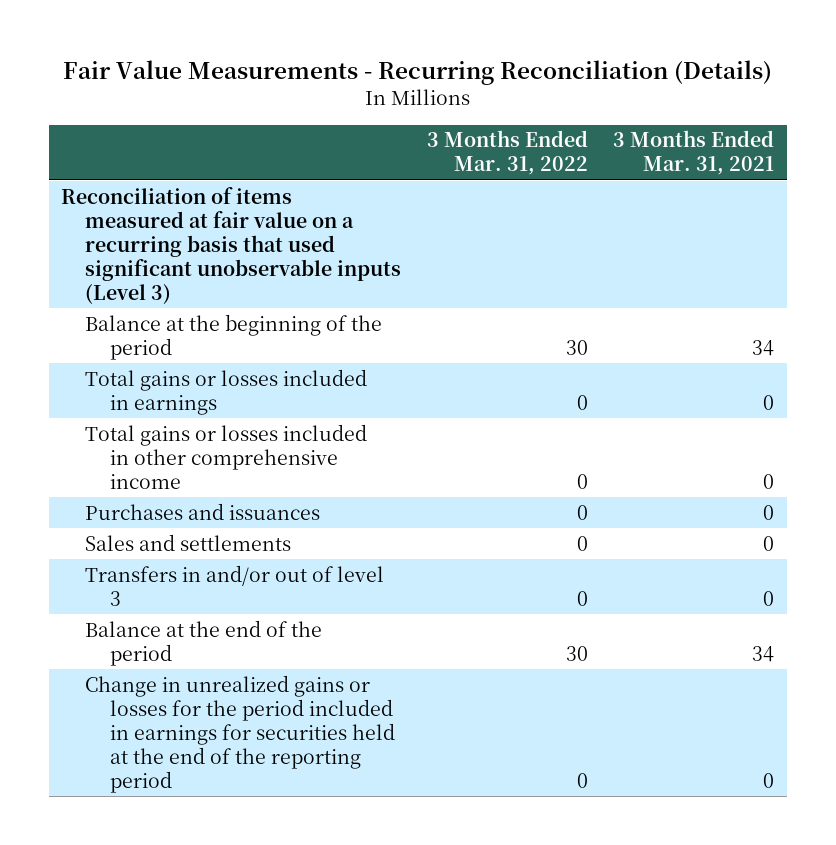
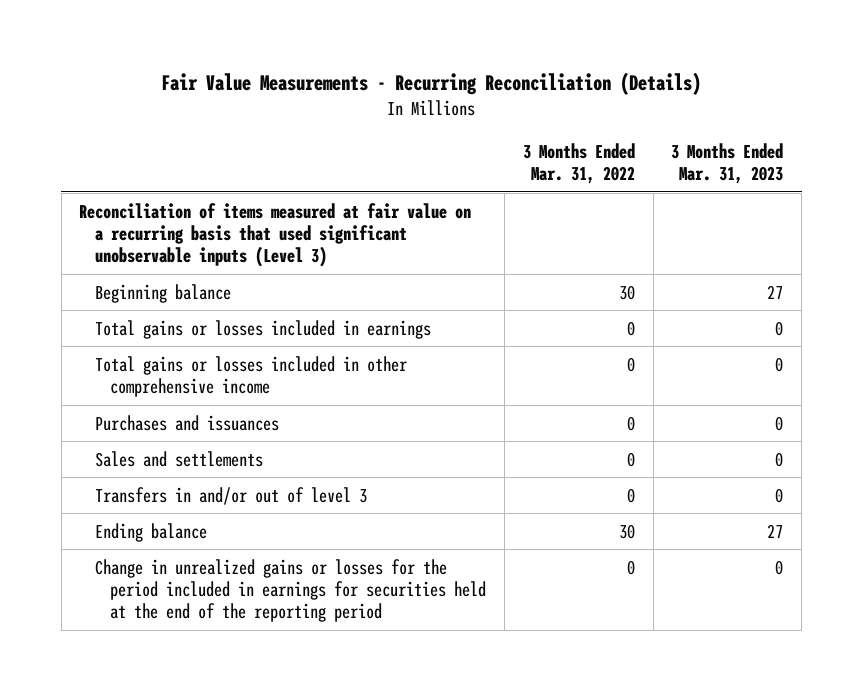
- | 3 Months Ended Mar. 31, 2022 | 3 Months Ended Mar. 31, 2021
+ | 3 Months Ended Mar. 31, 2022 | 3 Months Ended Mar. 31, 2023
- Balance at the beginning of the period | 30 | 34
+ Beginning balance | 30 | 27
- Balance at the end of the period | 30 | 34
+ Ending balance | 30 | 27

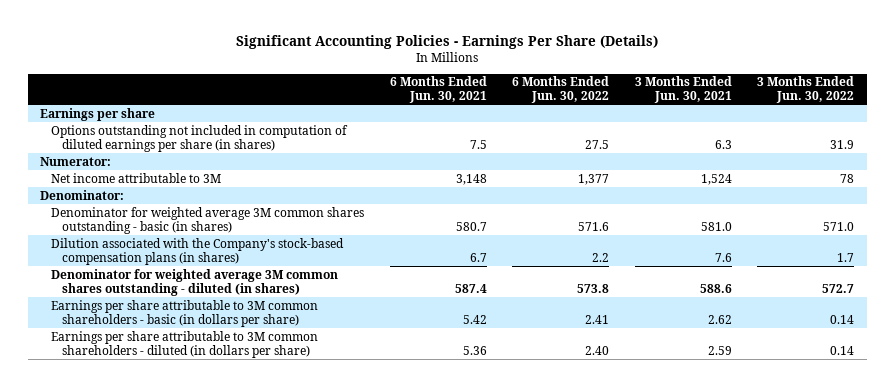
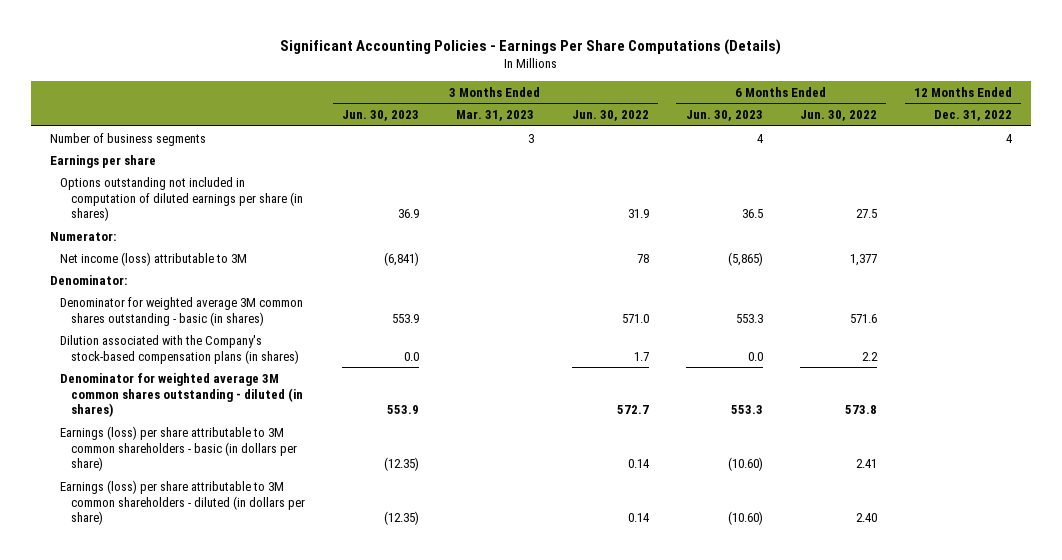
- Significant Accounting Policies - Earnings Per Share (Details)
+ Significant Accounting Policies - Earnings Per Share Computations (Details)
- | 6 Months Ended Jun. 30, 2021 | 6 Months Ended Jun. 30, 2022 | 3 Months Ended Jun. 30, 2021 | 3 Months Ended Jun. 30, 2022
+ | 3 Months Ended Jun. 30, 2023 | 3 Months Ended Mar. 31, 2023 | 3 Months Ended Jun. 30, 2022 | 6 Months Ended Jun. 30, 2023 | 6 Months Ended Jun. 30, 2022 | 12 Months Ended Dec. 31, 2022
+ Number of business segments | | 3 | | 4 | | 4
- Net income attributable to 3M | 3,148 | 1,377 | 1,524 | 78
+ Net income (loss) attributable to 3M | (6,841) | | 78 | (5,865) | 1,377 |
- Earnings per share attributable to 3M common shareholders - basic (in dollars per share) | 5.42 | 2.41 | 2.62 | 0.14
- Earnings per share attributable to 3M common shareholders - diluted (in dollars per share) | 5.36 | 2.40 | 2.59 | 0.14
+ Earnings (loss) per share attributable to 3M common shareholders - basic (in dollars per share) | (12.35) | | 0.14 | (10.60) | 2.41 |
+ Earnings (loss) per share attributable to 3M common shareholders - diluted (in dollars per share) | (12.35) | | 0.14 | (10.60) | 2.40 |

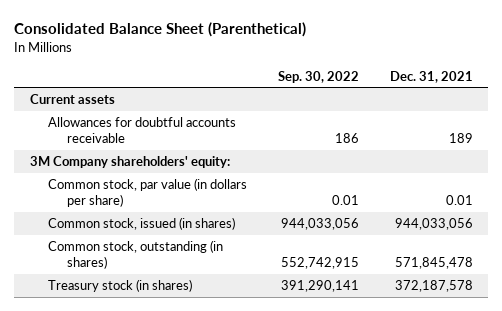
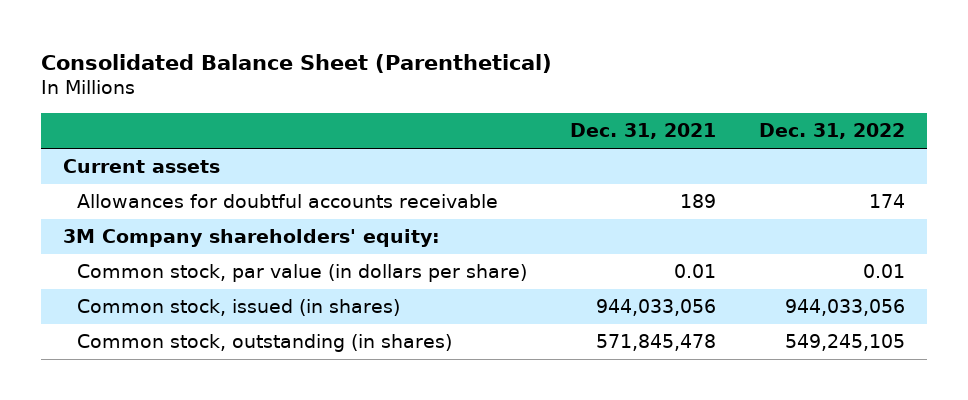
- | Sep. 30, 2022 | Dec. 31, 2021
+ | Dec. 31, 2021 | Dec. 31, 2022
- Treasury stock (in shares) | 391,290,141 | 372,187,578

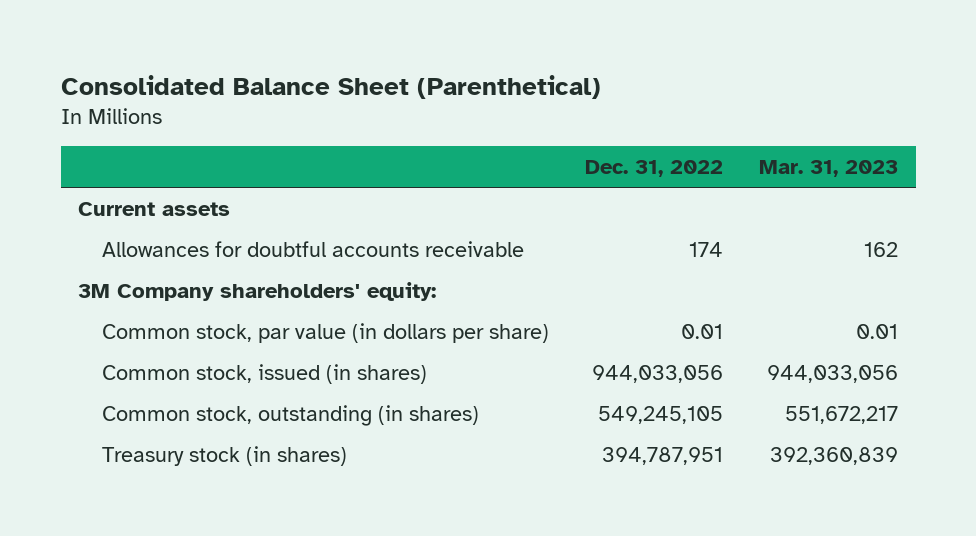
- | Dec. 31, 2021 | Dec. 31, 2022
+ | Dec. 31, 2022 | Mar. 31, 2023
+ Treasury stock (in shares) | 394,787,951 | 392,360,839

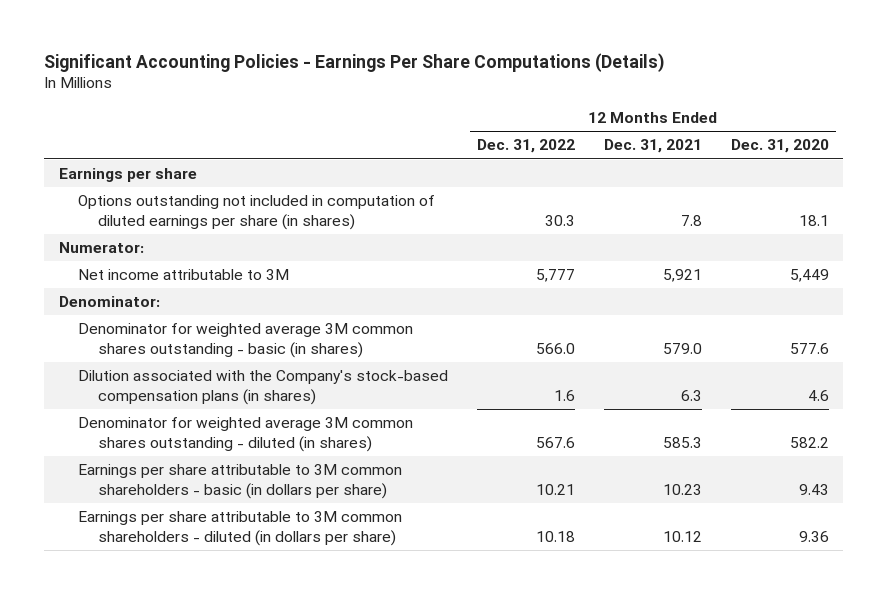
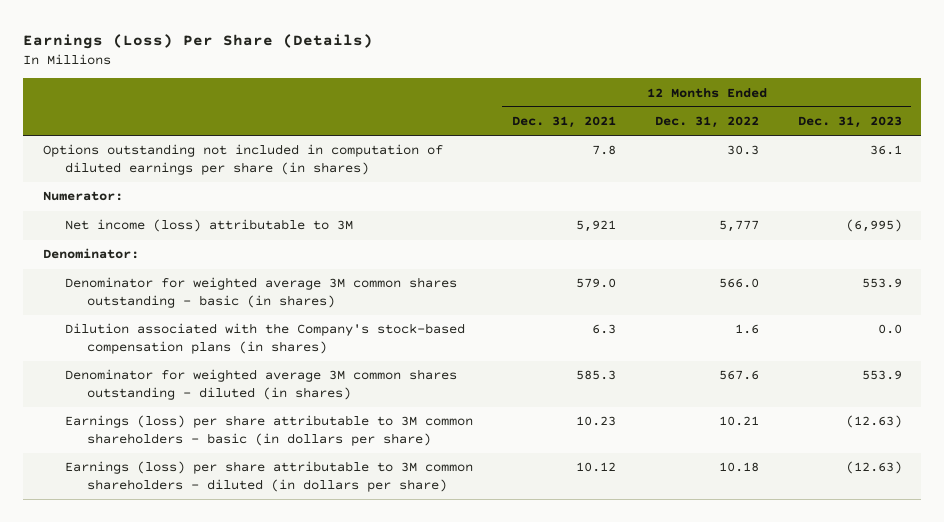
- Significant Accounting Policies - Earnings Per Share Computations (Details)
+ Earnings (Loss) Per Share (Details)
- | 12 Months Ended Dec. 31, 2022 | 12 Months Ended Dec. 31, 2021 | 12 Months Ended Dec. 31, 2020
+ | 12 Months Ended Dec. 31, 2021 | 12 Months Ended Dec. 31, 2022 | 12 Months Ended Dec. 31, 2023
- Earnings per share
- Net income attributable to 3M | 5,777 | 5,921 | 5,449
+ Net income (loss) attributable to 3M | 5,921 | 5,777 | (6,995)
- Earnings per share attributable to 3M common shareholders - basic (in dollars per share) | 10.21 | 10.23 | 9.43
- Earnings per share attributable to 3M common shareholders - diluted (in dollars per share) | 10.18 | 10.12 | 9.36
+ Earnings (loss) per share attributable to 3M common shareholders - basic (in dollars per share) | 10.23 | 10.21 | (12.63)
+ Earnings (loss) per share attributable to 3M common shareholders - diluted (in dollars per share) | 10.12 | 10.18 | (12.63)

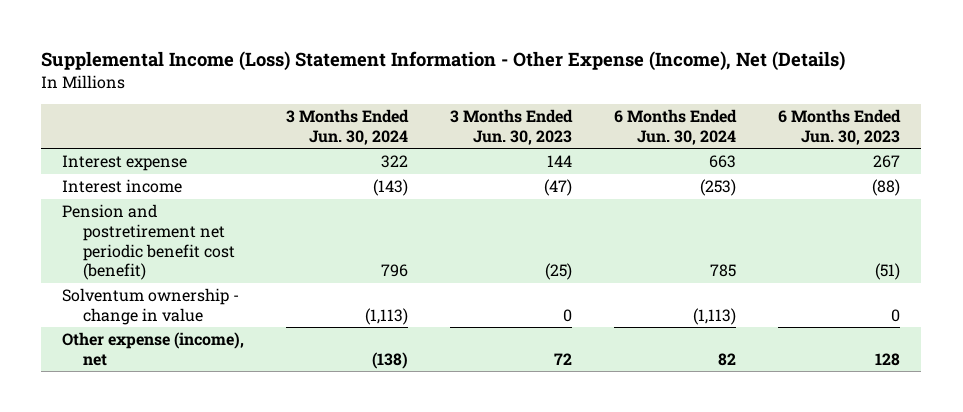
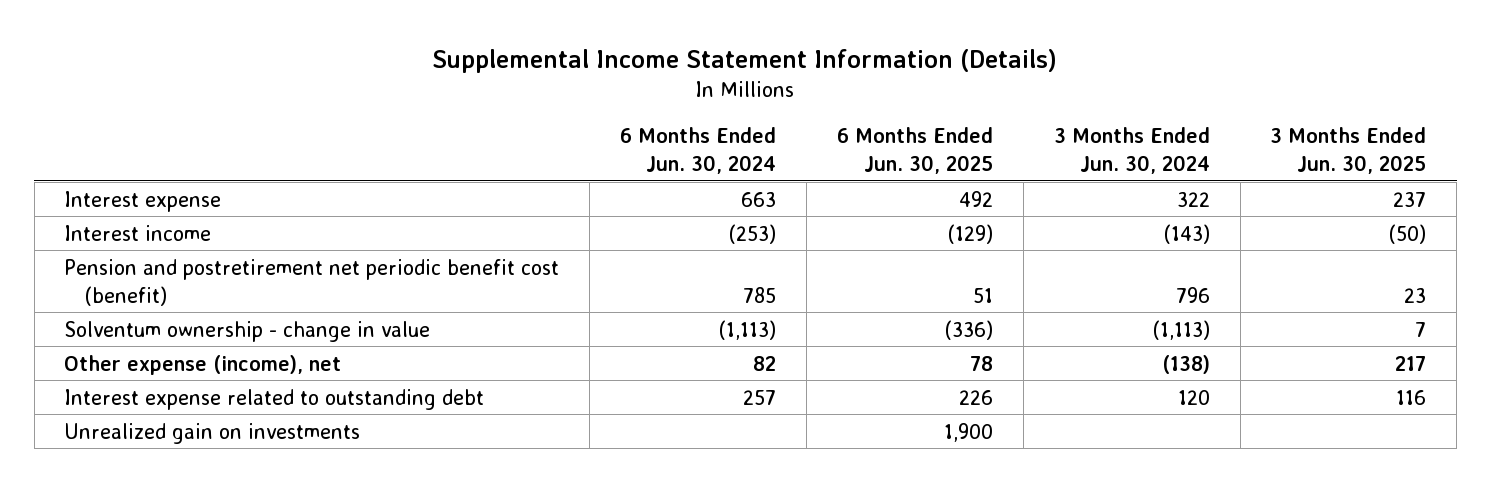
- Supplemental Income (Loss) Statement Information - Other Expense (Income), Net (Details)
+ Supplemental Income Statement Information (Details)
- | 3 Months Ended Jun. 30, 2024 | 3 Months Ended Jun. 30, 2023 | 6 Months Ended Jun. 30, 2024 | 6 Months Ended Jun. 30, 2023
+ | 6 Months Ended Jun. 30, 2024 | 6 Months Ended Jun. 30, 2025 | 3 Months Ended Jun. 30, 2024 | 3 Months Ended Jun. 30, 2025
+ Interest expense related to outstanding debt | 257 | 226 | 120 | 116
+ Unrealized gain on investments | | 1,900 | |

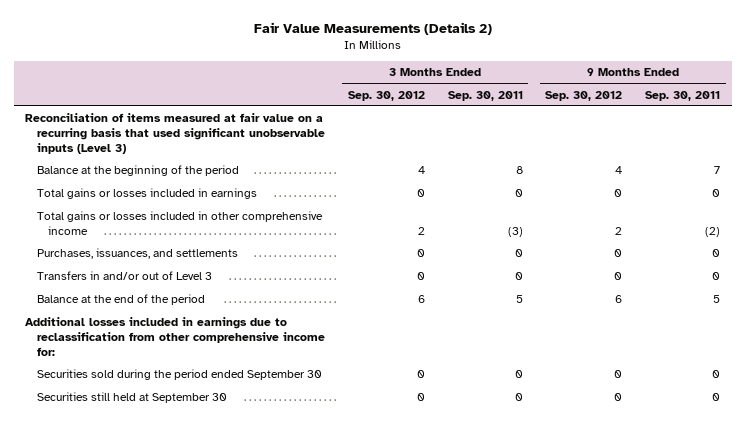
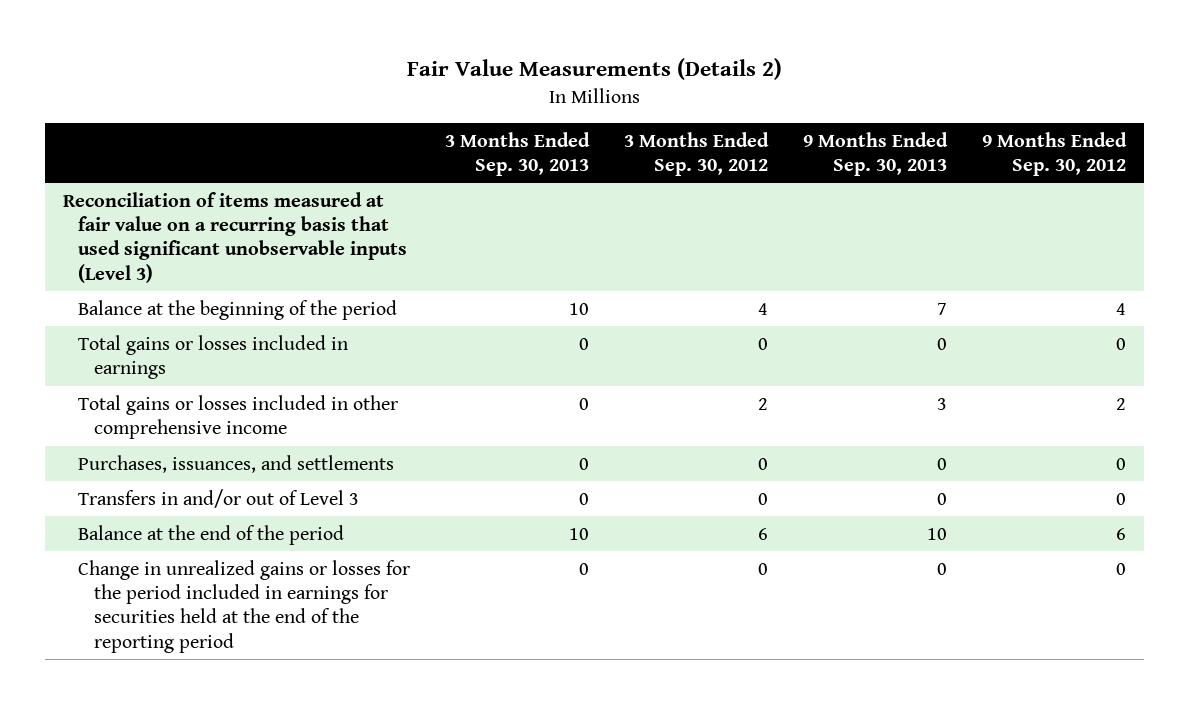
- | 3 Months Ended Sep. 30, 2012 | 3 Months Ended Sep. 30, 2011 | 9 Months Ended Sep. 30, 2012 | 9 Months Ended Sep. 30, 2011
+ | 3 Months Ended Sep. 30, 2013 | 3 Months Ended Sep. 30, 2012 | 9 Months Ended Sep. 30, 2013 | 9 Months Ended Sep. 30, 2012
- Additional losses included in earnings due to reclassification from other comprehensive income for:
- Securities sold during the period ended September 30 | 0 | 0 | 0 | 0
- Securities still held at September 30 | 0 | 0 | 0 | 0
+ Change in unrealized gains or losses for the period included in earnings for securities held at the end of the reporting period | 0 | 0 | 0 | 0

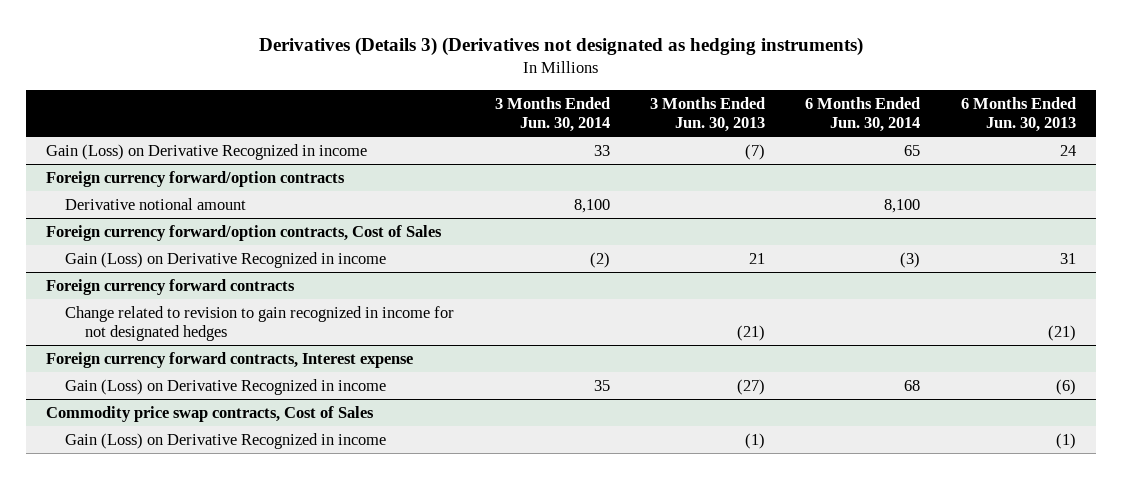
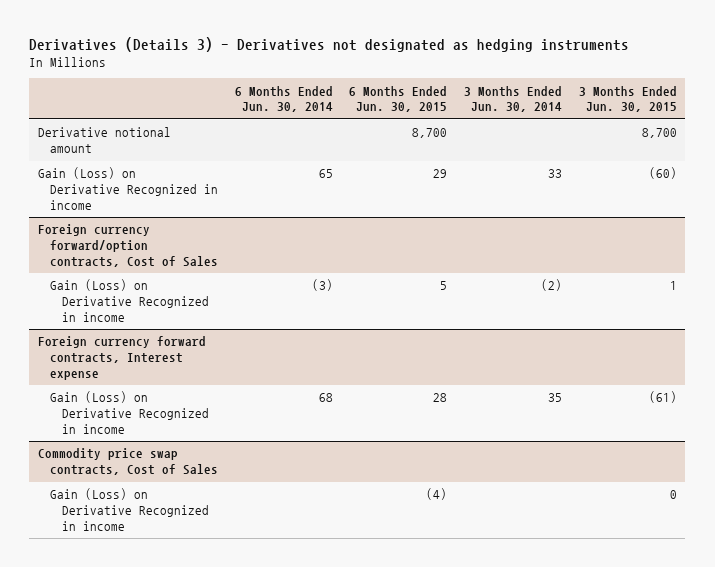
- Derivatives (Details 3) (Derivatives not designated as hedging instruments)
+ Derivatives (Details 3) - Derivatives not designated as hedging instruments
- | 3 Months Ended Jun. 30, 2014 | 3 Months Ended Jun. 30, 2013 | 6 Months Ended Jun. 30, 2014 | 6 Months Ended Jun. 30, 2013
+ | 6 Months Ended Jun. 30, 2014 | 6 Months Ended Jun. 30, 2015 | 3 Months Ended Jun. 30, 2014 | 3 Months Ended Jun. 30, 2015
+ Derivative notional amount | | 8,700 | | 8,700
- Foreign currency forward/option contracts
- Derivative notional amount | 8,100 | | 8,100 |
- Foreign currency forward contracts
- Change related to revision to gain recognized in income for not designated hedges | | (21) | | (21)

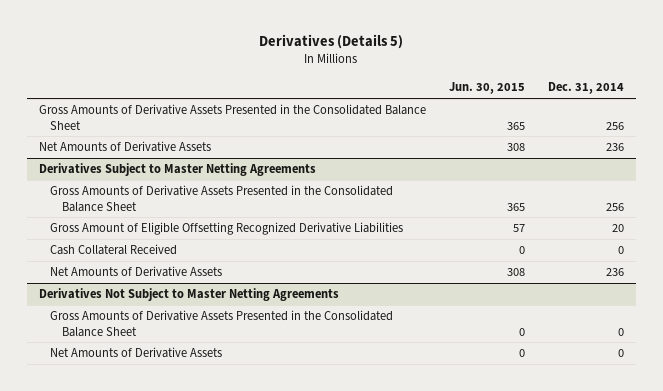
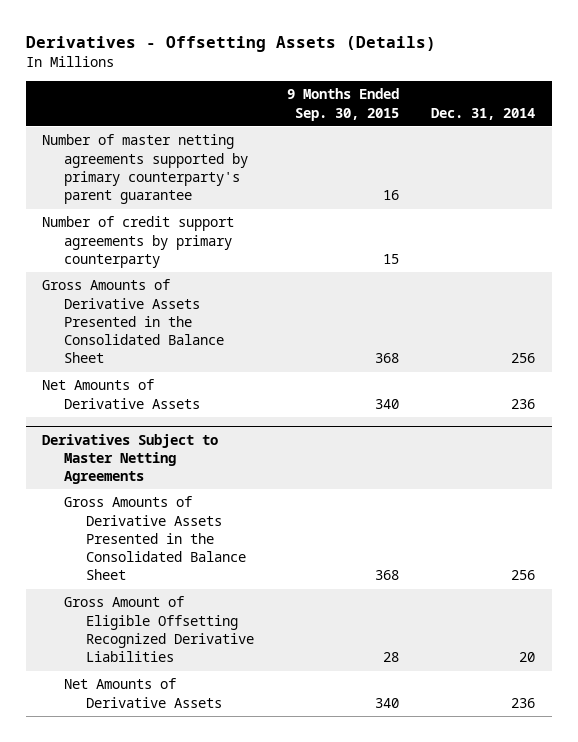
- Derivatives (Details 5)
+ Derivatives - Offsetting Assets (Details)
- | Jun. 30, 2015 | Dec. 31, 2014
+ | 9 Months Ended Sep. 30, 2015 | Dec. 31, 2014
+ Number of master netting agreements supported by primary counterparty's parent guarantee | 16 |
+ Number of credit support agreements by primary counterparty | 15 |
@ Derivatives Subject to Master Netting Agreements
- Cash Collateral Received | 0 | 0
- Derivatives Not Subject to Master Netting Agreements
- Gross Amounts of Derivative Assets Presented in the Consolidated Balance Sheet | 0 | 0
- Net Amounts of Derivative Assets | 0 | 0

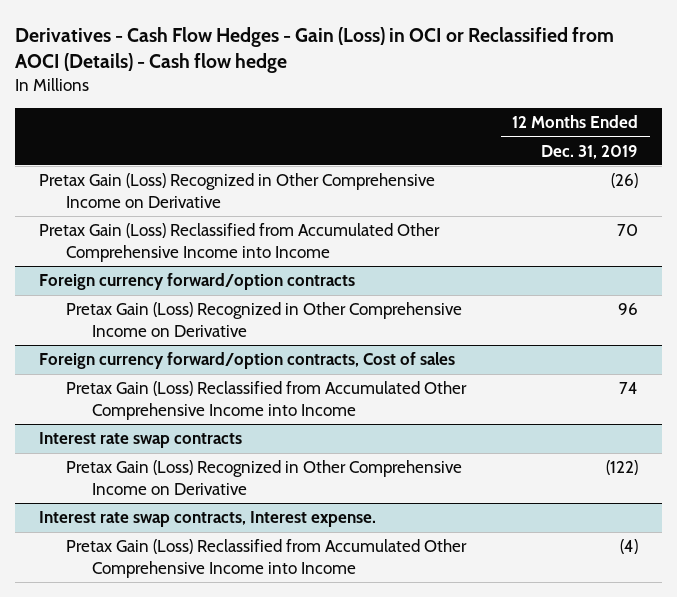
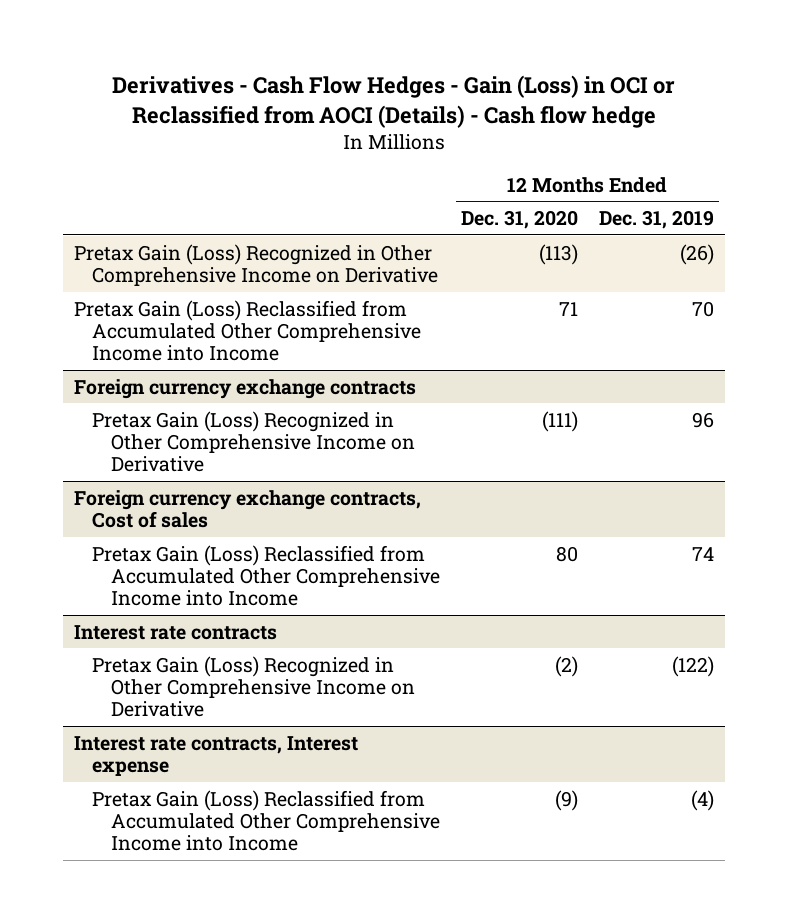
- | 12 Months Ended Dec. 31, 2019
+ | 12 Months Ended Dec. 31, 2020 | 12 Months Ended Dec. 31, 2019
- Foreign currency forward/option contracts
+ Foreign currency exchange contracts
- Foreign currency forward/option contracts, Cost of sales
+ Foreign currency exchange contracts, Cost of sales
- Interest rate swap contracts
+ Interest rate contracts
- Interest rate swap contracts, Interest expense.
+ Interest rate contracts, Interest expense

